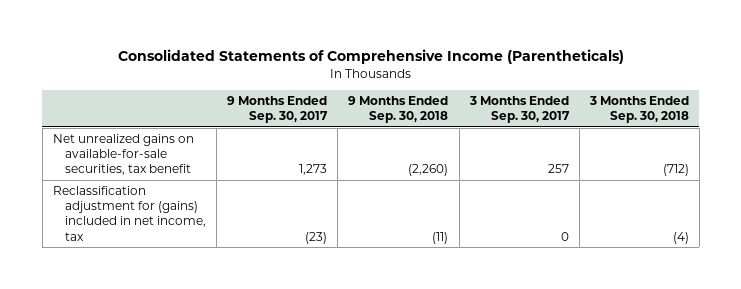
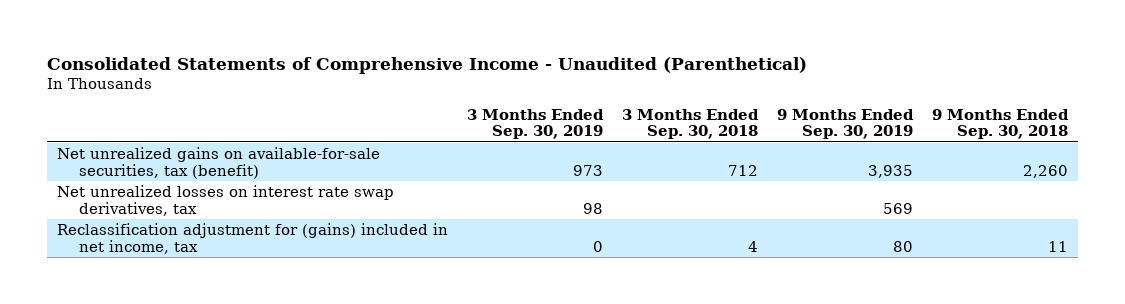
- Consolidated Statements of Comprehensive Income (Parentheticals)
+ Consolidated Statements of Comprehensive Income - Unaudited (Parenthetical)
- | 9 Months Ended Sep. 30, 2017 | 9 Months Ended Sep. 30, 2018 | 3 Months Ended Sep. 30, 2017 | 3 Months Ended Sep. 30, 2018
+ | 3 Months Ended Sep. 30, 2019 | 3 Months Ended Sep. 30, 2018 | 9 Months Ended Sep. 30, 2019 | 9 Months Ended Sep. 30, 2018
- Net unrealized gains on available-for-sale securities, tax benefit | 1,273 | (2,260) | 257 | (712)
- Reclassification adjustment for (gains) included in net income, tax | (23) | (11) | 0 | (4)
+ Net unrealized gains on available-for-sale securities, tax (benefit) | 973 | 712 | 3,935 | 2,260
+ Net unrealized losses on interest rate swap derivatives, tax | 98 | | 569 |
+ Reclassification adjustment for (gains) included in net income, tax | 0 | 4 | 80 | 11

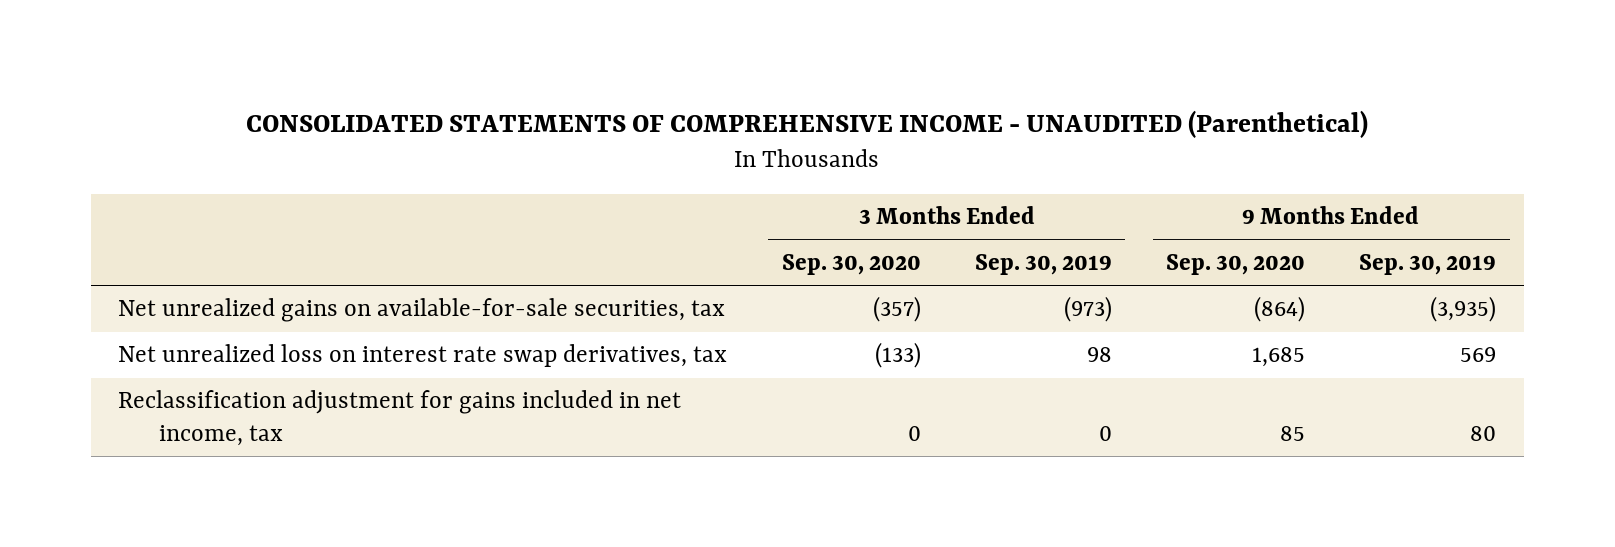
- Consolidated Statements of Comprehensive Income - Unaudited (Parenthetical)
+ CONSOLIDATED STATEMENTS OF COMPREHENSIVE INCOME - UNAUDITED (Parenthetical)
- | 3 Months Ended Sep. 30, 2019 | 3 Months Ended Sep. 30, 2018 | 9 Months Ended Sep. 30, 2019 | 9 Months Ended Sep. 30, 2018
+ | 3 Months Ended Sep. 30, 2020 | 3 Months Ended Sep. 30, 2019 | 9 Months Ended Sep. 30, 2020 | 9 Months Ended Sep. 30, 2019
- Net unrealized gains on available-for-sale securities, tax (benefit) | 973 | 712 | 3,935 | 2,260
- Net unrealized losses on interest rate swap derivatives, tax | 98 | | 569 |
- Reclassification adjustment for (gains) included in net income, tax | 0 | 4 | 80 | 11
+ Net unrealized gains on available-for-sale securities, tax | (357) | (973) | (864) | (3,935)
+ Net unrealized loss on interest rate swap derivatives, tax | (133) | 98 | 1,685 | 569
+ Reclassification adjustment for gains included in net income, tax | 0 | 0 | 85 | 80

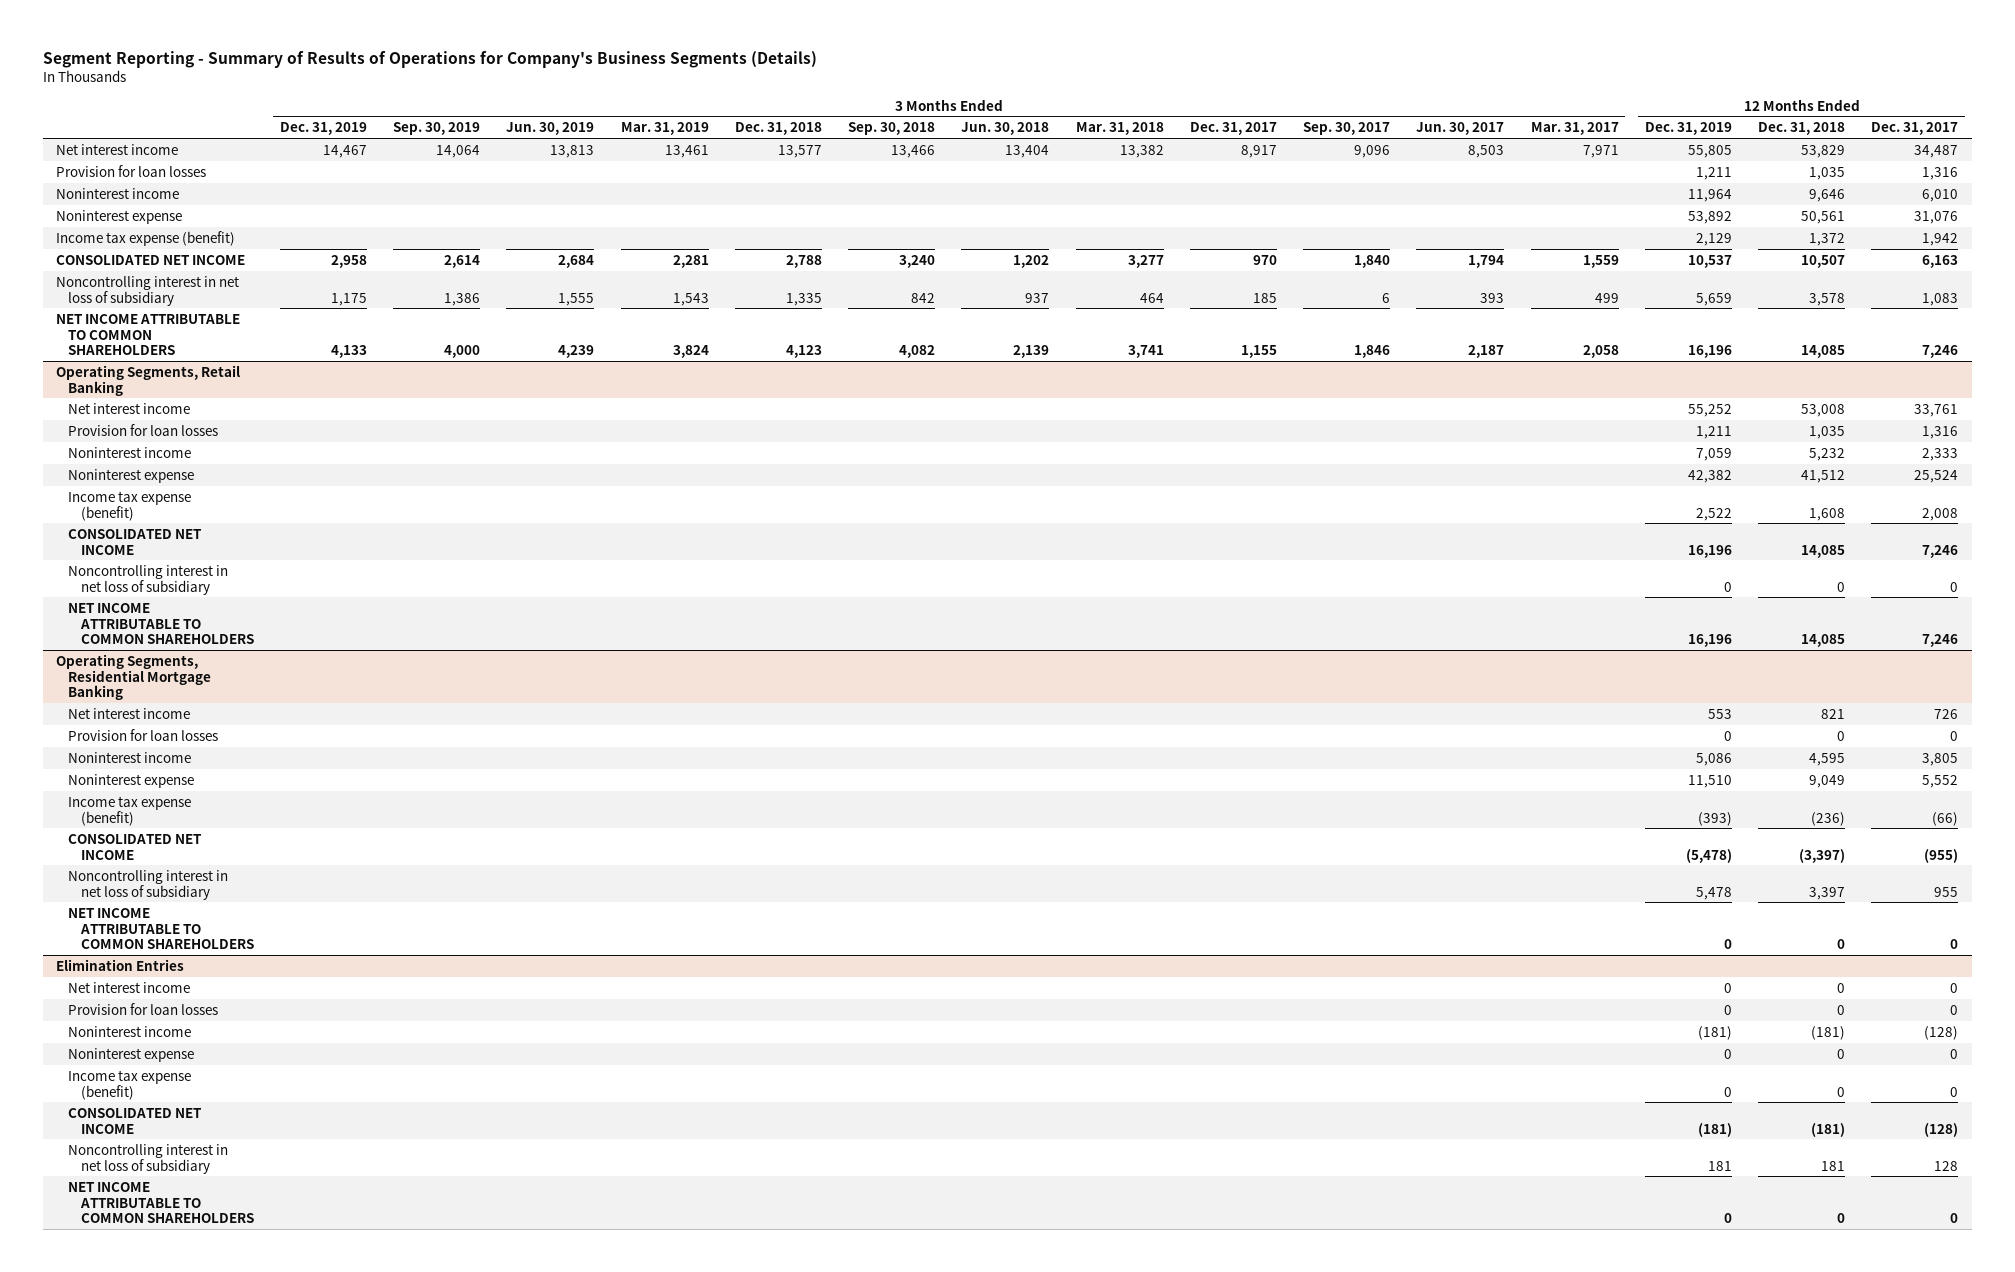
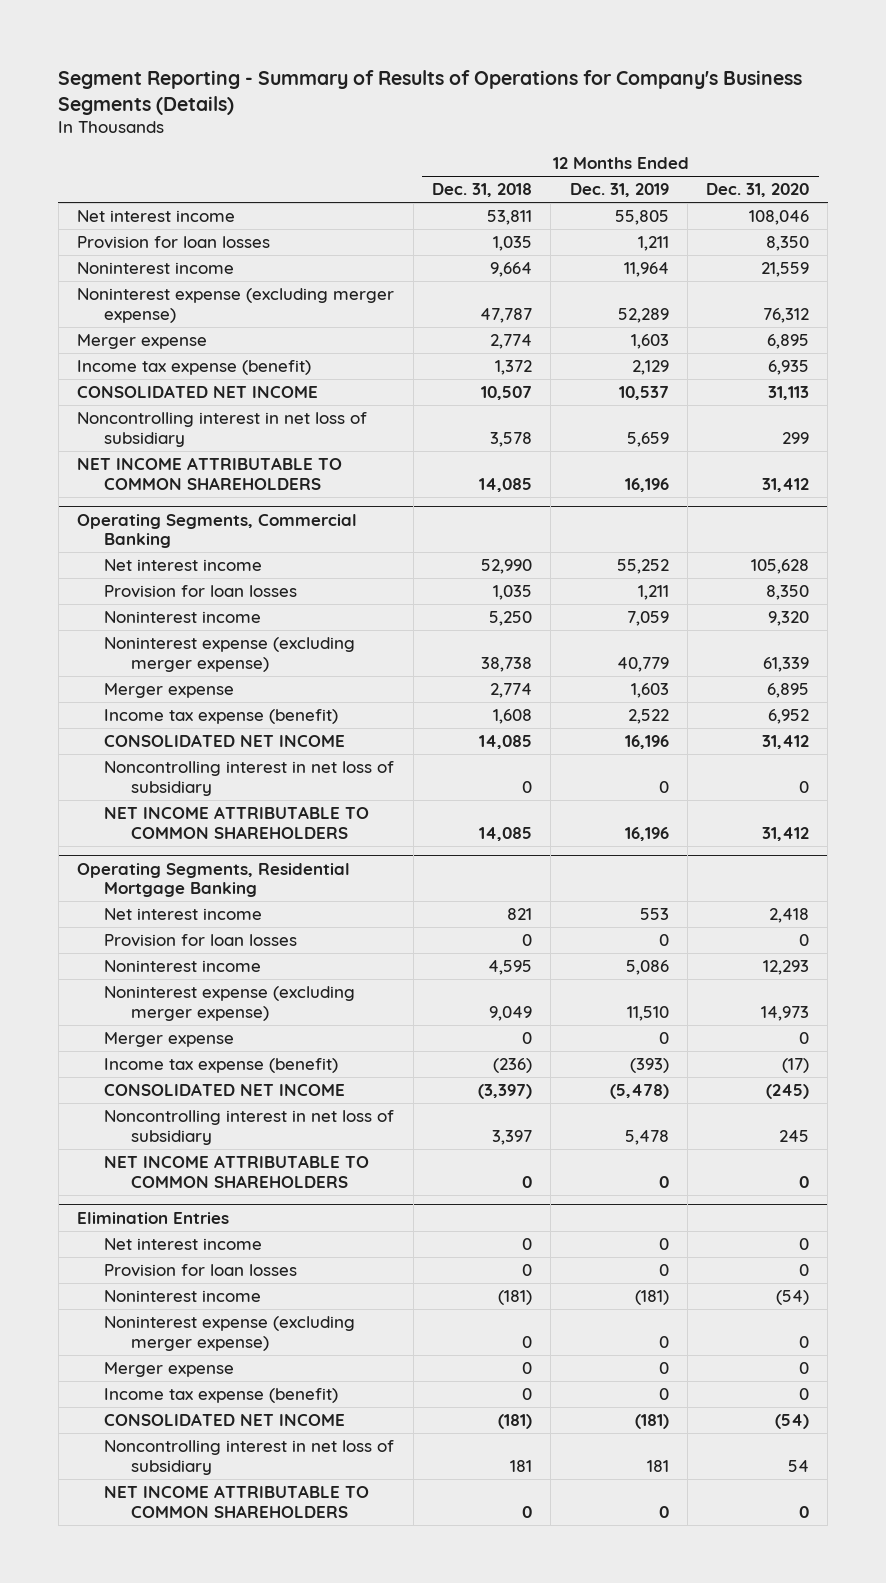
- | 3 Months Ended Dec. 31, 2019 | 3 Months Ended Sep. 30, 2019 | 3 Months Ended Jun. 30, 2019 | 3 Months Ended Mar. 31, 2019 | 3 Months Ended Dec. 31, 2018 | 3 Months Ended Sep. 30, 2018 | 3 Months Ended Jun. 30, 2018 | 3 Months Ended Mar. 31, 2018 | 3 Months Ended Dec. 31, 2017 | 3 Months Ended Sep. 30, 2017 | 3 Months Ended Jun. 30, 2017 | 3 Months Ended Mar. 31, 2017 | 12 Months Ended Dec. 31, 2019 | 12 Months Ended Dec. 31, 2018 | 12 Months Ended Dec. 31, 2017
+ | 12 Months Ended Dec. 31, 2018 | 12 Months Ended Dec. 31, 2019 | 12 Months Ended Dec. 31, 2020
- Net interest income | 14,467 | 14,064 | 13,813 | 13,461 | 13,577 | 13,466 | 13,404 | 13,382 | 8,917 | 9,096 | 8,503 | 7,971 | 55,805 | 53,829 | 34,487
+ Net interest income | 53,811 | 55,805 | 108,046
- Noninterest income | | | | | | | | | | | | | 11,964 | 9,646 | 6,010
- Noninterest expense | | | | | | | | | | | | | 53,892 | 50,561 | 31,076
+ Noninterest income | 9,664 | 11,964 | 21,559
+ Noninterest expense (excluding merger expense) | 47,787 | 52,289 | 76,312
+ Merger expense | 2,774 | 1,603 | 6,895
- Operating Segments, Retail Banking
- Net interest income | | | | | | | | | | | | | 55,252 | 53,008 | 33,761
+ Operating Segments, Commercial Banking
+ Net interest income | 52,990 | 55,252 | 105,628
- Noninterest income | | | | | | | | | | | | | 7,059 | 5,232 | 2,333
- Noninterest expense | | | | | | | | | | | | | 42,382 | 41,512 | 25,524
+ Noninterest income | 5,250 | 7,059 | 9,320
+ Noninterest expense (excluding merger expense) | 38,738 | 40,779 | 61,339
+ Merger expense | 2,774 | 1,603 | 6,895
@ Operating Segments, Residential Mortgage Banking
- Noninterest expense | | | | | | | | | | | | | 11,510 | 9,049 | 5,552
+ Noninterest expense (excluding merger expense) | 9,049 | 11,510 | 14,973
+ Merger expense | 0 | 0 | 0
@ Elimination Entries
- Noninterest expense | | | | | | | | | | | | | 0 | 0 | 0
+ Noninterest expense (excluding merger expense) | 0 | 0 | 0
+ Merger expense | 0 | 0 | 0

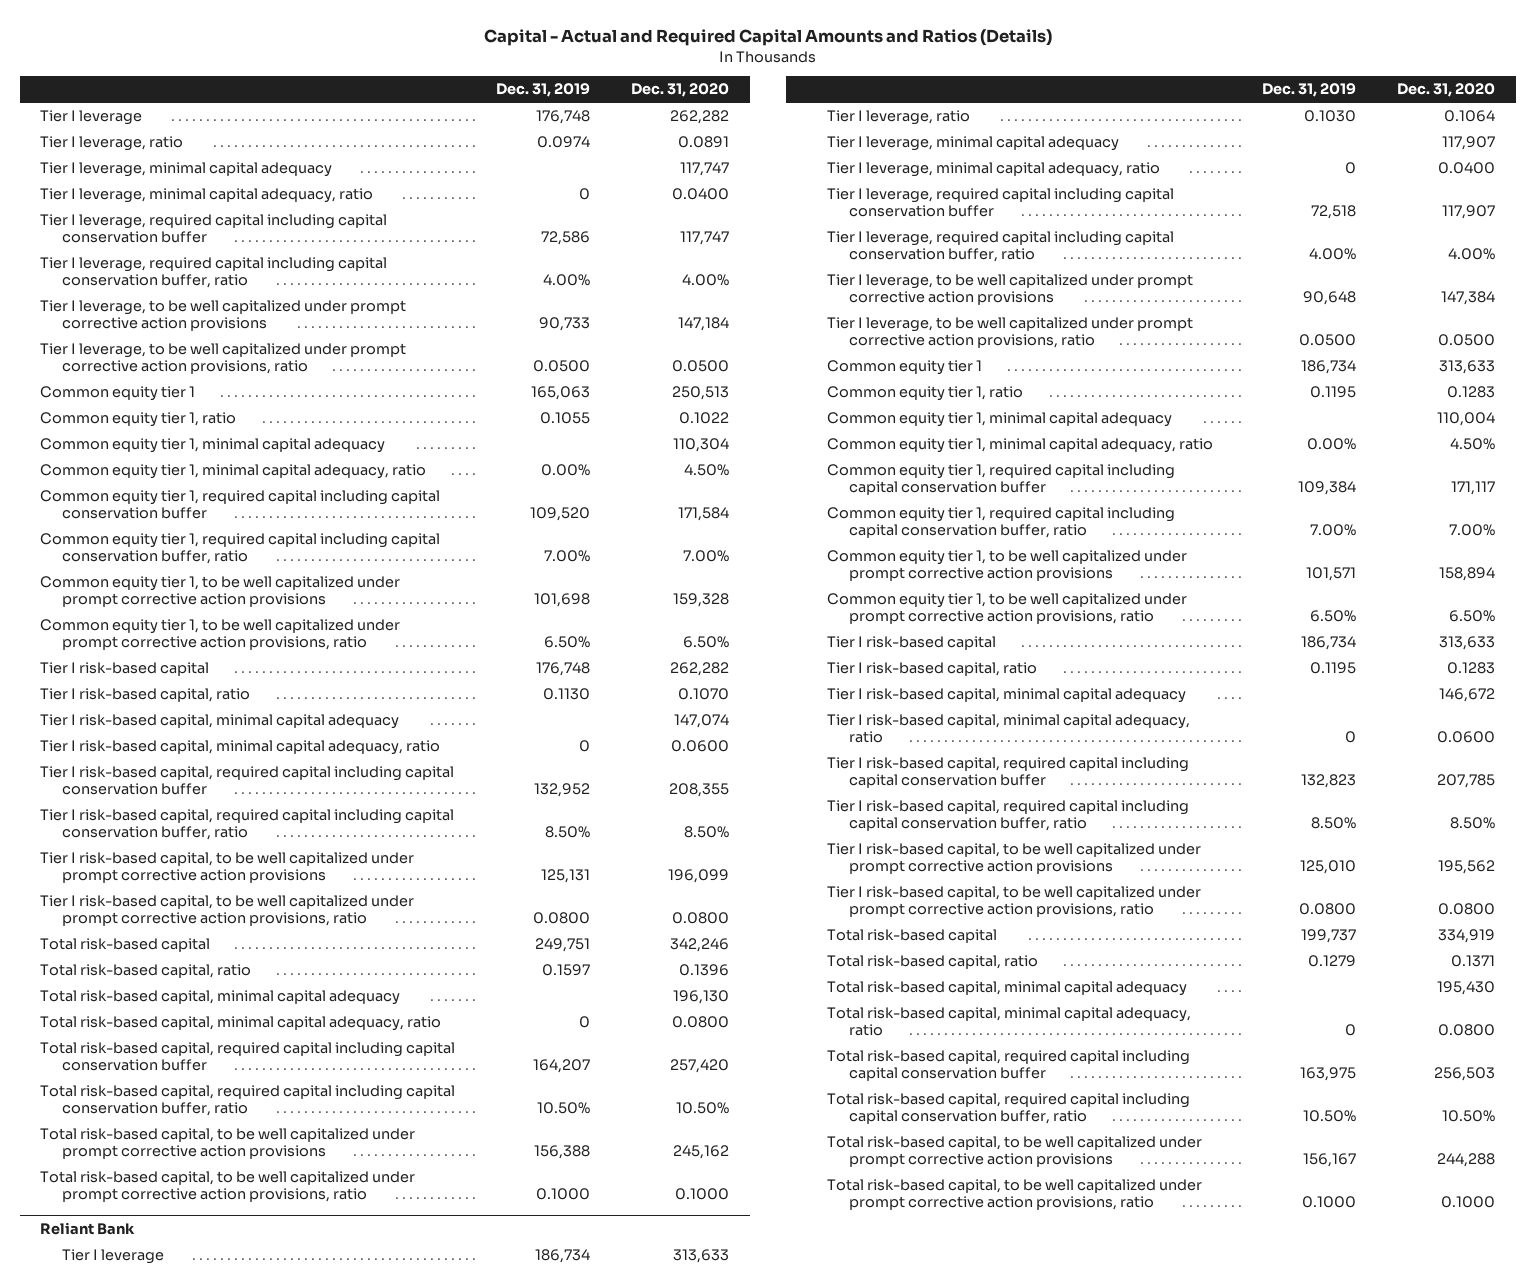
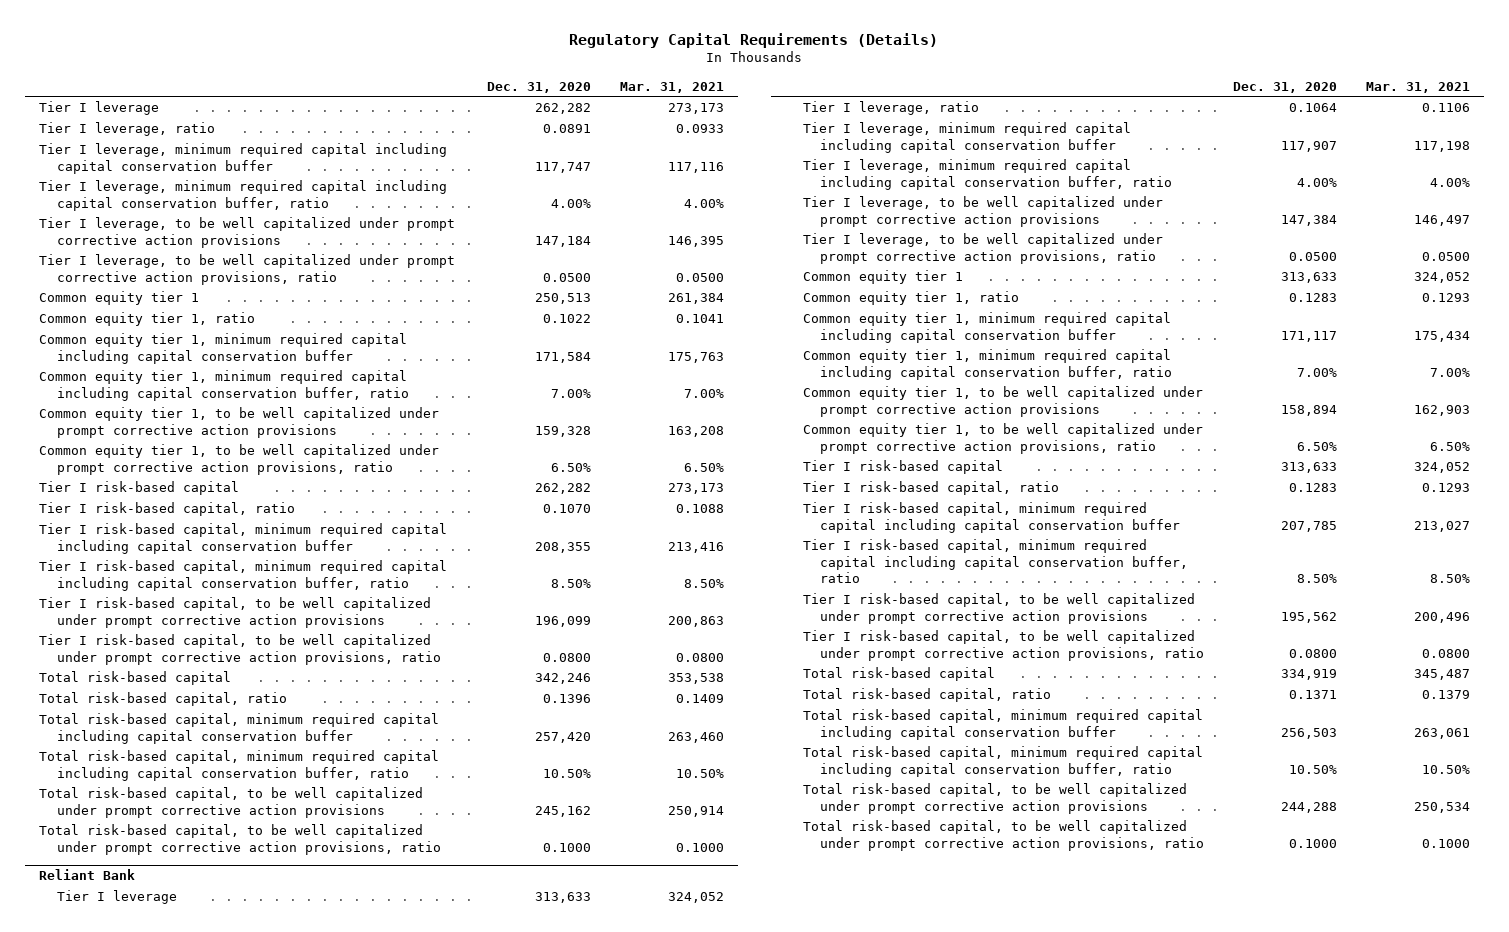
- Capital - Actual and Required Capital Amounts and Ratios (Details)
+ Regulatory Capital Requirements (Details)
- | Dec. 31, 2019 | Dec. 31, 2020
+ | Dec. 31, 2020 | Mar. 31, 2021
- Tier I leverage, minimal capital adequacy | | 117,747
- Tier I leverage, minimal capital adequacy, ratio | 0 | 0.0400
- Tier I leverage, required capital including capital conservation buffer | 72,586 | 117,747
- Tier I leverage, required capital including capital conservation buffer, ratio | 4.00% | 4.00%
+ Tier I leverage, minimum required capital including capital conservation buffer | 117,747 | 117,116
+ Tier I leverage, minimum required capital including capital conservation buffer, ratio | 4.00% | 4.00%
- Common equity tier 1, minimal capital adequacy | | 110,304
- Common equity tier 1, minimal capital adequacy, ratio | 0.00% | 4.50%
- Common equity tier 1, required capital including capital conservation buffer | 109,520 | 171,584
- Common equity tier 1, required capital including capital conservation buffer, ratio | 7.00% | 7.00%
+ Common equity tier 1, minimum required capital including capital conservation buffer | 171,584 | 175,763
+ Common equity tier 1, minimum required capital including capital conservation buffer, ratio | 7.00% | 7.00%
- Tier I risk-based capital, minimal capital adequacy | | 147,074
- Tier I risk-based capital, minimal capital adequacy, ratio | 0 | 0.0600
- Tier I risk-based capital, required capital including capital conservation buffer | 132,952 | 208,355
- Tier I risk-based capital, required capital including capital conservation buffer, ratio | 8.50% | 8.50%
+ Tier I risk-based capital, minimum required capital including capital conservation buffer | 208,355 | 213,416
+ Tier I risk-based capital, minimum required capital including capital conservation buffer, ratio | 8.50% | 8.50%
- Total risk-based capital, minimal capital adequacy | | 196,130
- Total risk-based capital, minimal capital adequacy, ratio | 0 | 0.0800
- Total risk-based capital, required capital including capital conservation buffer | 164,207 | 257,420
- Total risk-based capital, required capital including capital conservation buffer, ratio | 10.50% | 10.50%
+ Total risk-based capital, minimum required capital including capital conservation buffer | 257,420 | 263,460
+ Total risk-based capital, minimum required capital including capital conservation buffer, ratio | 10.50% | 10.50%
@ Reliant Bank
- Tier I leverage, minimal capital adequacy | | 117,907
- Tier I leverage, minimal capital adequacy, ratio | 0 | 0.0400
- Tier I leverage, required capital including capital conservation buffer | 72,518 | 117,907
- Tier I leverage, required capital including capital conservation buffer, ratio | 4.00% | 4.00%
+ Tier I leverage, minimum required capital including capital conservation buffer | 117,907 | 117,198
+ Tier I leverage, minimum required capital including capital conservation buffer, ratio | 4.00% | 4.00%
- Common equity tier 1, minimal capital adequacy | | 110,004
- Common equity tier 1, minimal capital adequacy, ratio | 0.00% | 4.50%
- Common equity tier 1, required capital including capital conservation buffer | 109,384 | 171,117
- Common equity tier 1, required capital including capital conservation buffer, ratio | 7.00% | 7.00%
+ Common equity tier 1, minimum required capital including capital conservation buffer | 171,117 | 175,434
+ Common equity tier 1, minimum required capital including capital conservation buffer, ratio | 7.00% | 7.00%
- Tier I risk-based capital, minimal capital adequacy | | 146,672
- Tier I risk-based capital, minimal capital adequacy, ratio | 0 | 0.0600
- Tier I risk-based capital, required capital including capital conservation buffer | 132,823 | 207,785
- Tier I risk-based capital, required capital including capital conservation buffer, ratio | 8.50% | 8.50%
+ Tier I risk-based capital, minimum required capital including capital conservation buffer | 207,785 | 213,027
+ Tier I risk-based capital, minimum required capital including capital conservation buffer, ratio | 8.50% | 8.50%
- Total risk-based capital, minimal capital adequacy | | 195,430
- Total risk-based capital, minimal capital adequacy, ratio | 0 | 0.0800
- Total risk-based capital, required capital including capital conservation buffer | 163,975 | 256,503
- Total risk-based capital, required capital including capital conservation buffer, ratio | 10.50% | 10.50%
+ Total risk-based capital, minimum required capital including capital conservation buffer | 256,503 | 263,061
+ Total risk-based capital, minimum required capital including capital conservation buffer, ratio | 10.50% | 10.50%

